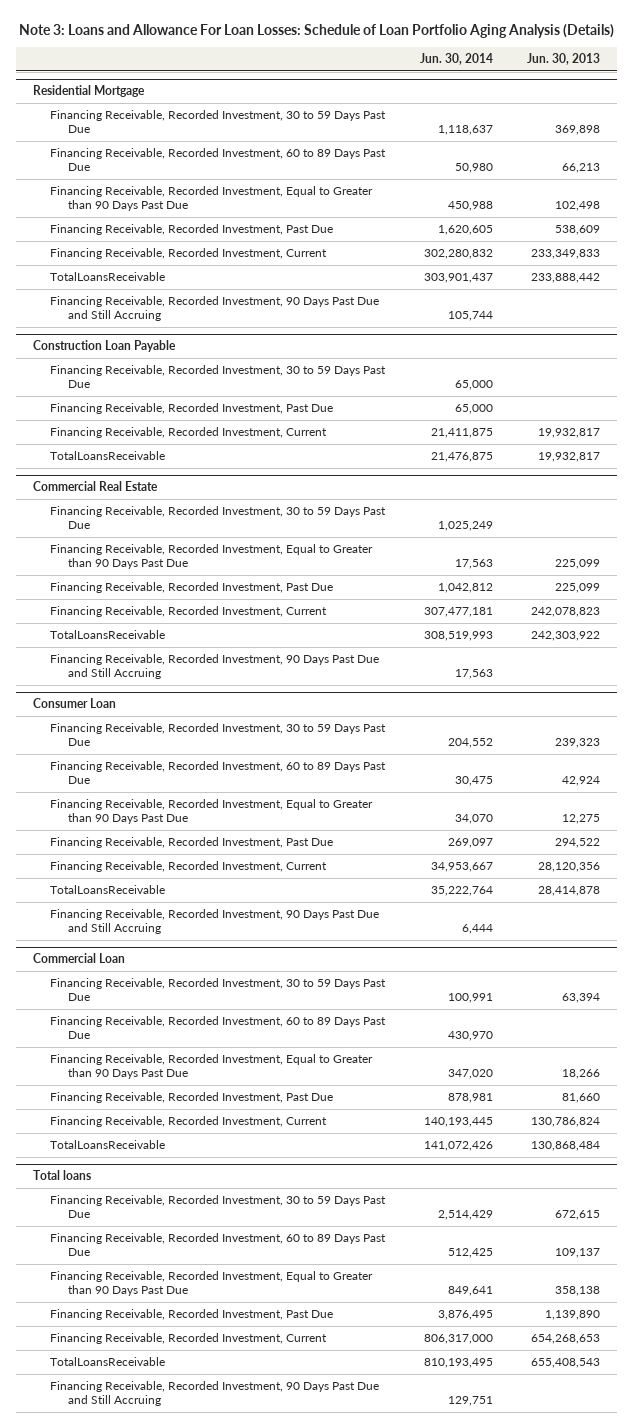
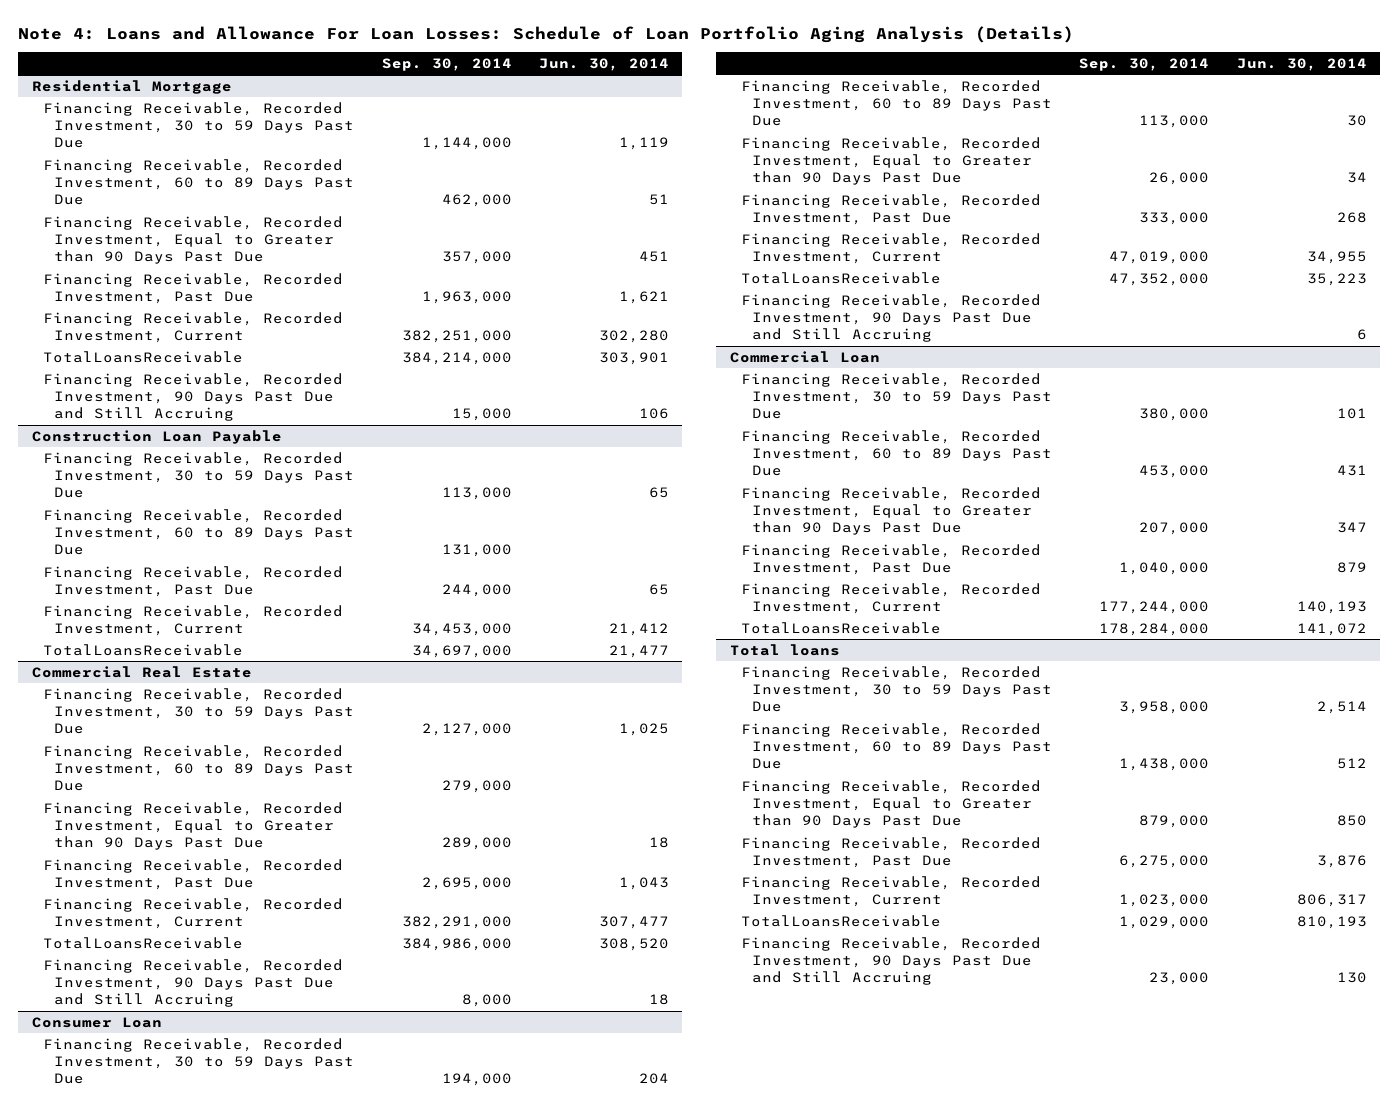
- Note 3: Loans and Allowance For Loan Losses: Schedule of Loan Portfolio Aging Analysis (Details)
+ Note 4: Loans and Allowance For Loan Losses: Schedule of Loan Portfolio Aging Analysis (Details)
- | Jun. 30, 2014 | Jun. 30, 2013
+ | Sep. 30, 2014 | Jun. 30, 2014
@ Residential Mortgage
- Financing Receivable, Recorded Investment, 30 to 59 Days Past Due | 1,118,637 | 369,898
- Financing Receivable, Recorded Investment, 60 to 89 Days Past Due | 50,980 | 66,213
- Financing Receivable, Recorded Investment, Equal to Greater than 90 Days Past Due | 450,988 | 102,498
- Financing Receivable, Recorded Investment, Past Due | 1,620,605 | 538,609
- Financing Receivable, Recorded Investment, Current | 302,280,832 | 233,349,833
- TotalLoansReceivable | 303,901,437 | 233,888,442
- Financing Receivable, Recorded Investment, 90 Days Past Due and Still Accruing | 105,744 |
+ Financing Receivable, Recorded Investment, 30 to 59 Days Past Due | 1,144,000 | 1,119
+ Financing Receivable, Recorded Investment, 60 to 89 Days Past Due | 462,000 | 51
+ Financing Receivable, Recorded Investment, Equal to Greater than 90 Days Past Due | 357,000 | 451
+ Financing Receivable, Recorded Investment, Past Due | 1,963,000 | 1,621
+ Financing Receivable, Recorded Investment, Current | 382,251,000 | 302,280
+ TotalLoansReceivable | 384,214,000 | 303,901
+ Financing Receivable, Recorded Investment, 90 Days Past Due and Still Accruing | 15,000 | 106
@ Construction Loan Payable
- Financing Receivable, Recorded Investment, 30 to 59 Days Past Due | 65,000 |
- Financing Receivable, Recorded Investment, Past Due | 65,000 |
- Financing Receivable, Recorded Investment, Current | 21,411,875 | 19,932,817
- TotalLoansReceivable | 21,476,875 | 19,932,817
+ Financing Receivable, Recorded Investment, 30 to 59 Days Past Due | 113,000 | 65
+ Financing Receivable, Recorded Investment, 60 to 89 Days Past Due | 131,000 |
+ Financing Receivable, Recorded Investment, Past Due | 244,000 | 65
+ Financing Receivable, Recorded Investment, Current | 34,453,000 | 21,412
+ TotalLoansReceivable | 34,697,000 | 21,477
@ Commercial Real Estate
- Financing Receivable, Recorded Investment, 30 to 59 Days Past Due | 1,025,249 |
- Financing Receivable, Recorded Investment, Equal to Greater than 90 Days Past Due | 17,563 | 225,099
- Financing Receivable, Recorded Investment, Past Due | 1,042,812 | 225,099
- Financing Receivable, Recorded Investment, Current | 307,477,181 | 242,078,823
- TotalLoansReceivable | 308,519,993 | 242,303,922
- Financing Receivable, Recorded Investment, 90 Days Past Due and Still Accruing | 17,563 |
+ Financing Receivable, Recorded Investment, 30 to 59 Days Past Due | 2,127,000 | 1,025
+ Financing Receivable, Recorded Investment, 60 to 89 Days Past Due | 279,000 |
+ Financing Receivable, Recorded Investment, Equal to Greater than 90 Days Past Due | 289,000 | 18
+ Financing Receivable, Recorded Investment, Past Due | 2,695,000 | 1,043
+ Financing Receivable, Recorded Investment, Current | 382,291,000 | 307,477
+ TotalLoansReceivable | 384,986,000 | 308,520
+ Financing Receivable, Recorded Investment, 90 Days Past Due and Still Accruing | 8,000 | 18
@ Consumer Loan
- Financing Receivable, Recorded Investment, 30 to 59 Days Past Due | 204,552 | 239,323
- Financing Receivable, Recorded Investment, 60 to 89 Days Past Due | 30,475 | 42,924
- Financing Receivable, Recorded Investment, Equal to Greater than 90 Days Past Due | 34,070 | 12,275
- Financing Receivable, Recorded Investment, Past Due | 269,097 | 294,522
- Financing Receivable, Recorded Investment, Current | 34,953,667 | 28,120,356
- TotalLoansReceivable | 35,222,764 | 28,414,878
- Financing Receivable, Recorded Investment, 90 Days Past Due and Still Accruing | 6,444 |
+ Financing Receivable, Recorded Investment, 30 to 59 Days Past Due | 194,000 | 204
+ Financing Receivable, Recorded Investment, 60 to 89 Days Past Due | 113,000 | 30
+ Financing Receivable, Recorded Investment, Equal to Greater than 90 Days Past Due | 26,000 | 34
+ Financing Receivable, Recorded Investment, Past Due | 333,000 | 268
+ Financing Receivable, Recorded Investment, Current | 47,019,000 | 34,955
+ TotalLoansReceivable | 47,352,000 | 35,223
+ Financing Receivable, Recorded Investment, 90 Days Past Due and Still Accruing | | 6
@ Commercial Loan
- Financing Receivable, Recorded Investment, 30 to 59 Days Past Due | 100,991 | 63,394
- Financing Receivable, Recorded Investment, 60 to 89 Days Past Due | 430,970 |
- Financing Receivable, Recorded Investment, Equal to Greater than 90 Days Past Due | 347,020 | 18,266
- Financing Receivable, Recorded Investment, Past Due | 878,981 | 81,660
- Financing Receivable, Recorded Investment, Current | 140,193,445 | 130,786,824
- TotalLoansReceivable | 141,072,426 | 130,868,484
+ Financing Receivable, Recorded Investment, 30 to 59 Days Past Due | 380,000 | 101
+ Financing Receivable, Recorded Investment, 60 to 89 Days Past Due | 453,000 | 431
+ Financing Receivable, Recorded Investment, Equal to Greater than 90 Days Past Due | 207,000 | 347
+ Financing Receivable, Recorded Investment, Past Due | 1,040,000 | 879
+ Financing Receivable, Recorded Investment, Current | 177,244,000 | 140,193
+ TotalLoansReceivable | 178,284,000 | 141,072
@ Total loans
- Financing Receivable, Recorded Investment, 30 to 59 Days Past Due | 2,514,429 | 672,615
- Financing Receivable, Recorded Investment, 60 to 89 Days Past Due | 512,425 | 109,137
- Financing Receivable, Recorded Investment, Equal to Greater than 90 Days Past Due | 849,641 | 358,138
- Financing Receivable, Recorded Investment, Past Due | 3,876,495 | 1,139,890
- Financing Receivable, Recorded Investment, Current | 806,317,000 | 654,268,653
- TotalLoansReceivable | 810,193,495 | 655,408,543
- Financing Receivable, Recorded Investment, 90 Days Past Due and Still Accruing | 129,751 |
+ Financing Receivable, Recorded Investment, 30 to 59 Days Past Due | 3,958,000 | 2,514
+ Financing Receivable, Recorded Investment, 60 to 89 Days Past Due | 1,438,000 | 512
+ Financing Receivable, Recorded Investment, Equal to Greater than 90 Days Past Due | 879,000 | 850
+ Financing Receivable, Recorded Investment, Past Due | 6,275,000 | 3,876
+ Financing Receivable, Recorded Investment, Current | 1,023,000 | 806,317
+ TotalLoansReceivable | 1,029,000 | 810,193
+ Financing Receivable, Recorded Investment, 90 Days Past Due and Still Accruing | 23,000 | 130

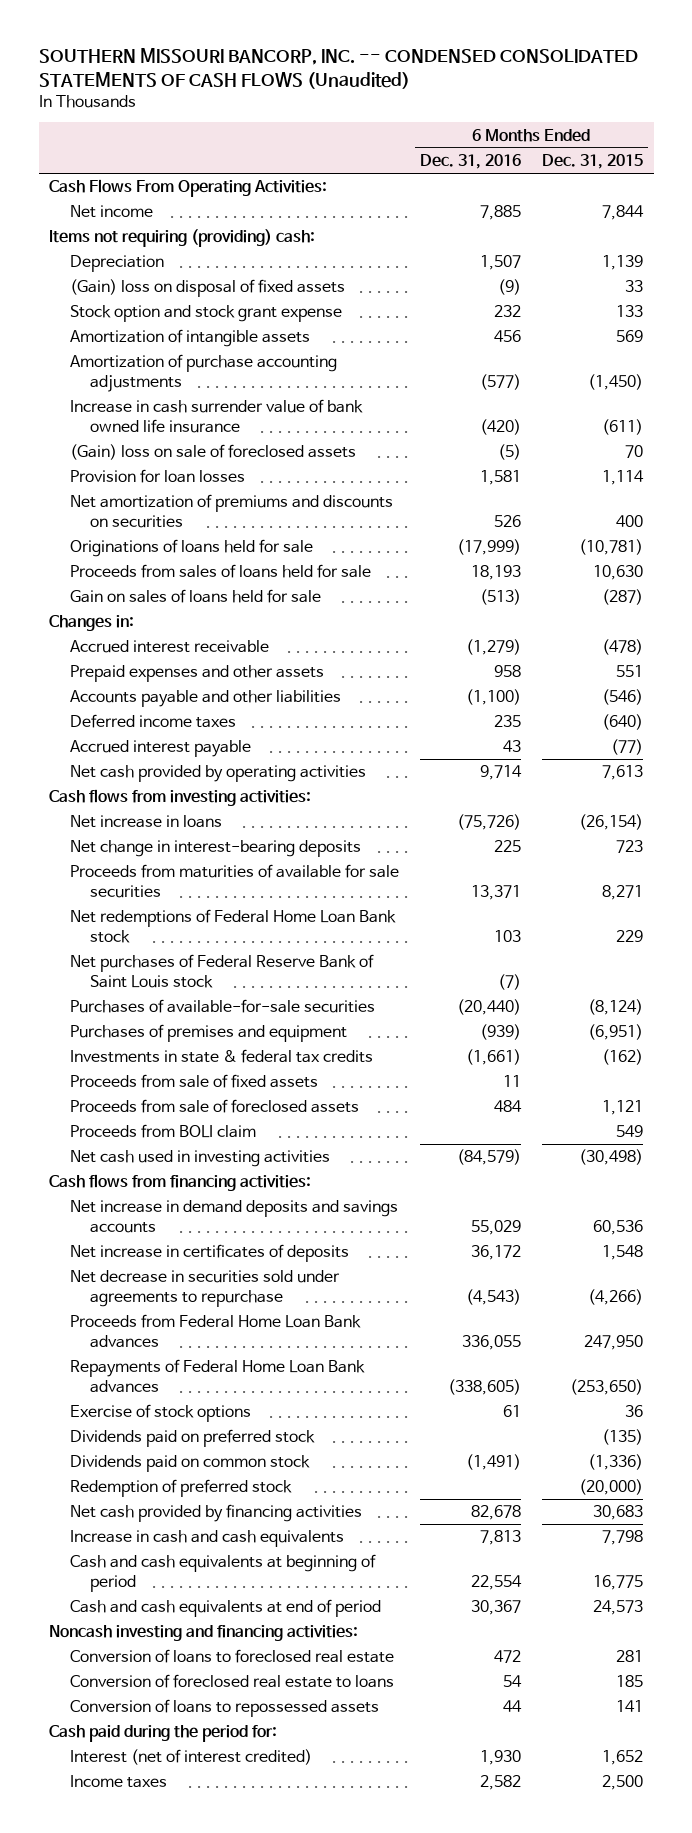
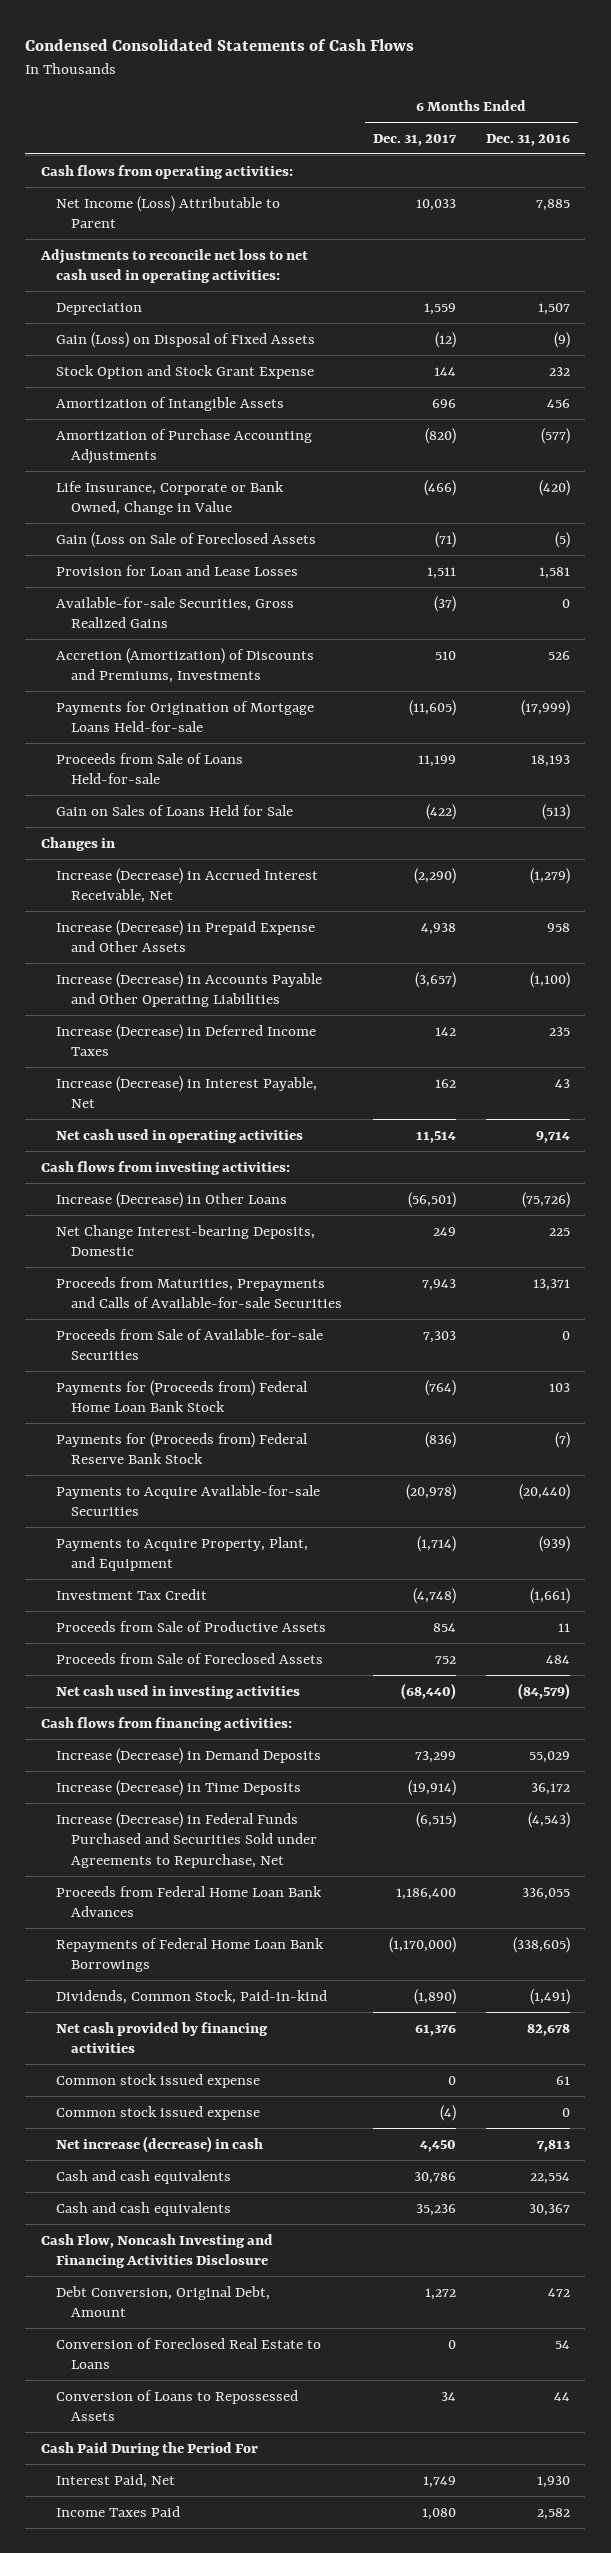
- SOUTHERN MISSOURI BANCORP, INC. -- CONDENSED CONSOLIDATED STATEMENTS OF CASH FLOWS (Unaudited)
+ Condensed Consolidated Statements of Cash Flows
- | 6 Months Ended Dec. 31, 2016 | 6 Months Ended Dec. 31, 2015
+ | 6 Months Ended Dec. 31, 2017 | 6 Months Ended Dec. 31, 2016
- Cash Flows From Operating Activities:
- Net income | 7,885 | 7,844
- Items not requiring (providing) cash:
+ Cash flows from operating activities:
+ Net Income (Loss) Attributable to Parent | 10,033 | 7,885
+ Adjustments to reconcile net loss to net cash used in operating activities:
- (Gain) loss on disposal of fixed assets | (9) | 33
- Stock option and stock grant expense | 232 | 133
- Amortization of intangible assets | 456 | 569
- Amortization of purchase accounting adjustments | (577) | (1,450)
- Increase in cash surrender value of bank owned life insurance | (420) | (611)
- (Gain) loss on sale of foreclosed assets | (5) | 70
- Provision for loan losses | 1,581 | 1,114
- Net amortization of premiums and discounts on securities | 526 | 400
- Originations of loans held for sale | (17,999) | (10,781)
- Proceeds from sales of loans held for sale | 18,193 | 10,630
- Gain on sales of loans held for sale | (513) | (287)
- Changes in:
- Accrued interest receivable | (1,279) | (478)
- Prepaid expenses and other assets | 958 | 551
- Accounts payable and other liabilities | (1,100) | (546)
- Deferred income taxes | 235 | (640)
- Accrued interest payable | 43 | (77)
- Net cash provided by operating activities | 9,714 | 7,613
+ Gain (Loss) on Disposal of Fixed Assets | (12) | (9)
+ Stock Option and Stock Grant Expense | 144 | 232
+ Amortization of Intangible Assets | 696 | 456
+ Amortization of Purchase Accounting Adjustments | (820) | (577)
+ Life Insurance, Corporate or Bank Owned, Change in Value | (466) | (420)
+ Gain (Loss on Sale of Foreclosed Assets | (71) | (5)
+ Provision for Loan and Lease Losses | 1,511 | 1,581
+ Available-for-sale Securities, Gross Realized Gains | (37) | 0
+ Accretion (Amortization) of Discounts and Premiums, Investments | 510 | 526
+ Payments for Origination of Mortgage Loans Held-for-sale | (11,605) | (17,999)
+ Proceeds from Sale of Loans Held-for-sale | 11,199 | 18,193
+ Gain on Sales of Loans Held for Sale | (422) | (513)
+ Changes in
+ Increase (Decrease) in Accrued Interest Receivable, Net | (2,290) | (1,279)
+ Increase (Decrease) in Prepaid Expense and Other Assets | 4,938 | 958
+ Increase (Decrease) in Accounts Payable and Other Operating Liabilities | (3,657) | (1,100)
+ Increase (Decrease) in Deferred Income Taxes | 142 | 235
+ Increase (Decrease) in Interest Payable, Net | 162 | 43
+ Net cash used in operating activities | 11,514 | 9,714
- Net increase in loans | (75,726) | (26,154)
- Net change in interest-bearing deposits | 225 | 723
- Proceeds from maturities of available for sale securities | 13,371 | 8,271
- Net redemptions of Federal Home Loan Bank stock | 103 | 229
- Net purchases of Federal Reserve Bank of Saint Louis stock | (7) |
- Purchases of available-for-sale securities | (20,440) | (8,124)
- Purchases of premises and equipment | (939) | (6,951)
- Investments in state & federal tax credits | (1,661) | (162)
- Proceeds from sale of fixed assets | 11 |
- Proceeds from sale of foreclosed assets | 484 | 1,121
- Proceeds from BOLI claim | | 549
+ Increase (Decrease) in Other Loans | (56,501) | (75,726)
+ Net Change Interest-bearing Deposits, Domestic | 249 | 225
+ Proceeds from Maturities, Prepayments and Calls of Available-for-sale Securities | 7,943 | 13,371
+ Proceeds from Sale of Available-for-sale Securities | 7,303 | 0
+ Payments for (Proceeds from) Federal Home Loan Bank Stock | (764) | 103
+ Payments for (Proceeds from) Federal Reserve Bank Stock | (836) | (7)
+ Payments to Acquire Available-for-sale Securities | (20,978) | (20,440)
+ Payments to Acquire Property, Plant, and Equipment | (1,714) | (939)
+ Investment Tax Credit | (4,748) | (1,661)
+ Proceeds from Sale of Productive Assets | 854 | 11
+ Proceeds from Sale of Foreclosed Assets | 752 | 484
- Net increase in demand deposits and savings accounts | 55,029 | 60,536
- Net increase in certificates of deposits | 36,172 | 1,548
- Net decrease in securities sold under agreements to repurchase | (4,543) | (4,266)
- Proceeds from Federal Home Loan Bank advances | 336,055 | 247,950
- Repayments of Federal Home Loan Bank advances | (338,605) | (253,650)
- Exercise of stock options | 61 | 36
- Dividends paid on preferred stock | | (135)
- Dividends paid on common stock | (1,491) | (1,336)
- Redemption of preferred stock | | (20,000)
+ Increase (Decrease) in Demand Deposits | 73,299 | 55,029
+ Increase (Decrease) in Time Deposits | (19,914) | 36,172
+ Increase (Decrease) in Federal Funds Purchased and Securities Sold under Agreements to Repurchase, Net | (6,515) | (4,543)
+ Proceeds from Federal Home Loan Bank Advances | 1,186,400 | 336,055
+ Repayments of Federal Home Loan Bank Borrowings | (1,170,000) | (338,605)
+ Dividends, Common Stock, Paid-in-kind | (1,890) | (1,491)
- Increase in cash and cash equivalents | 7,813 | 7,798
- Cash and cash equivalents at beginning of period | 22,554 | 16,775
- Cash and cash equivalents at end of period | 30,367 | 24,573
- Noncash investing and financing activities:
- Conversion of loans to foreclosed real estate | 472 | 281
- Conversion of foreclosed real estate to loans | 54 | 185
- Conversion of loans to repossessed assets | 44 | 141
- Cash paid during the period for:
- Interest (net of interest credited) | 1,930 | 1,652
- Income taxes | 2,582 | 2,500
+ Common stock issued expense | 0 | 61
+ Common stock issued expense | (4) | 0
+ Net increase (decrease) in cash | 4,450 | 7,813
+ Cash and cash equivalents | 30,786 | 22,554
+ Cash and cash equivalents | 35,236 | 30,367
+ Cash Flow, Noncash Investing and Financing Activities Disclosure
+ Debt Conversion, Original Debt, Amount | 1,272 | 472
+ Conversion of Foreclosed Real Estate to Loans | 0 | 54
+ Conversion of Loans to Repossessed Assets | 34 | 44
+ Cash Paid During the Period For
+ Interest Paid, Net | 1,749 | 1,930
+ Income Taxes Paid | 1,080 | 2,582

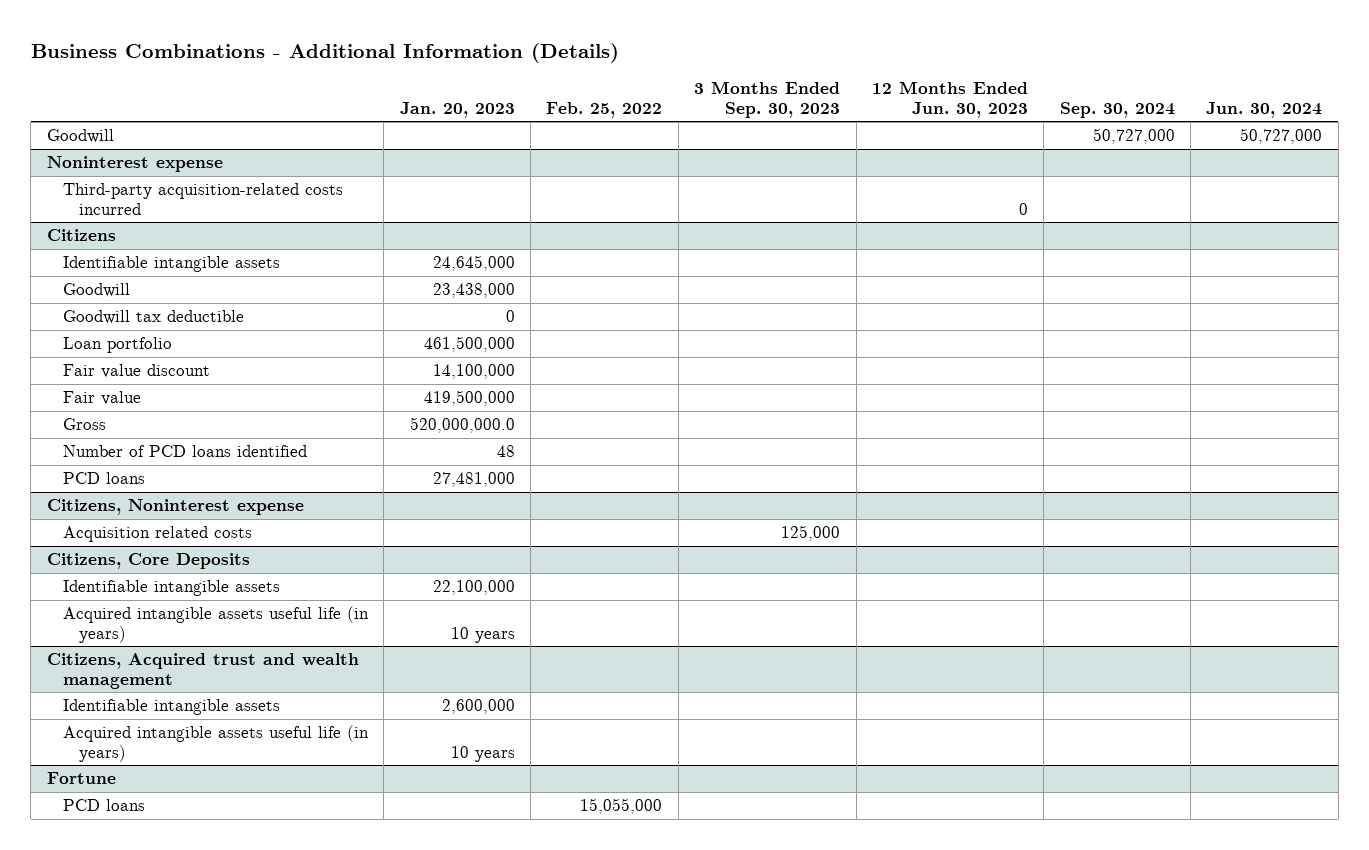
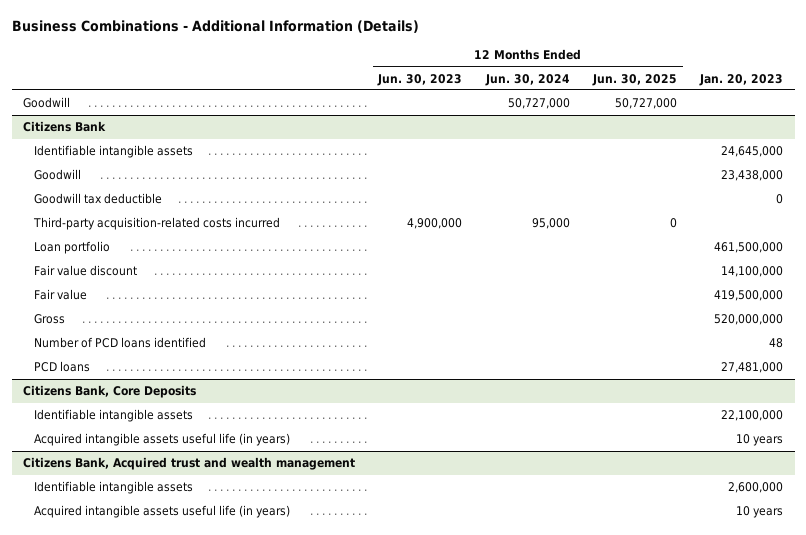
- | Jan. 20, 2023 | Feb. 25, 2022 | 3 Months Ended Sep. 30, 2023 | 12 Months Ended Jun. 30, 2023 | Sep. 30, 2024 | Jun. 30, 2024
+ | 12 Months Ended Jun. 30, 2023 | 12 Months Ended Jun. 30, 2024 | 12 Months Ended Jun. 30, 2025 | Jan. 20, 2023
- Noninterest expense
- Third-party acquisition-related costs incurred | | | | 0 | |
- Citizens
+ Citizens Bank
+ Third-party acquisition-related costs incurred | 4,900,000 | 95,000 | 0 |
- Gross | 520,000,000.0 | | | | |
+ Gross | | | | 520,000,000
- Citizens, Noninterest expense
- Acquisition related costs | | | 125,000 | | |
- Citizens, Core Deposits
+ Citizens Bank, Core Deposits
- Citizens, Acquired trust and wealth management
+ Citizens Bank, Acquired trust and wealth management
- Fortune
- PCD loans | | 15,055,000 | | | |

